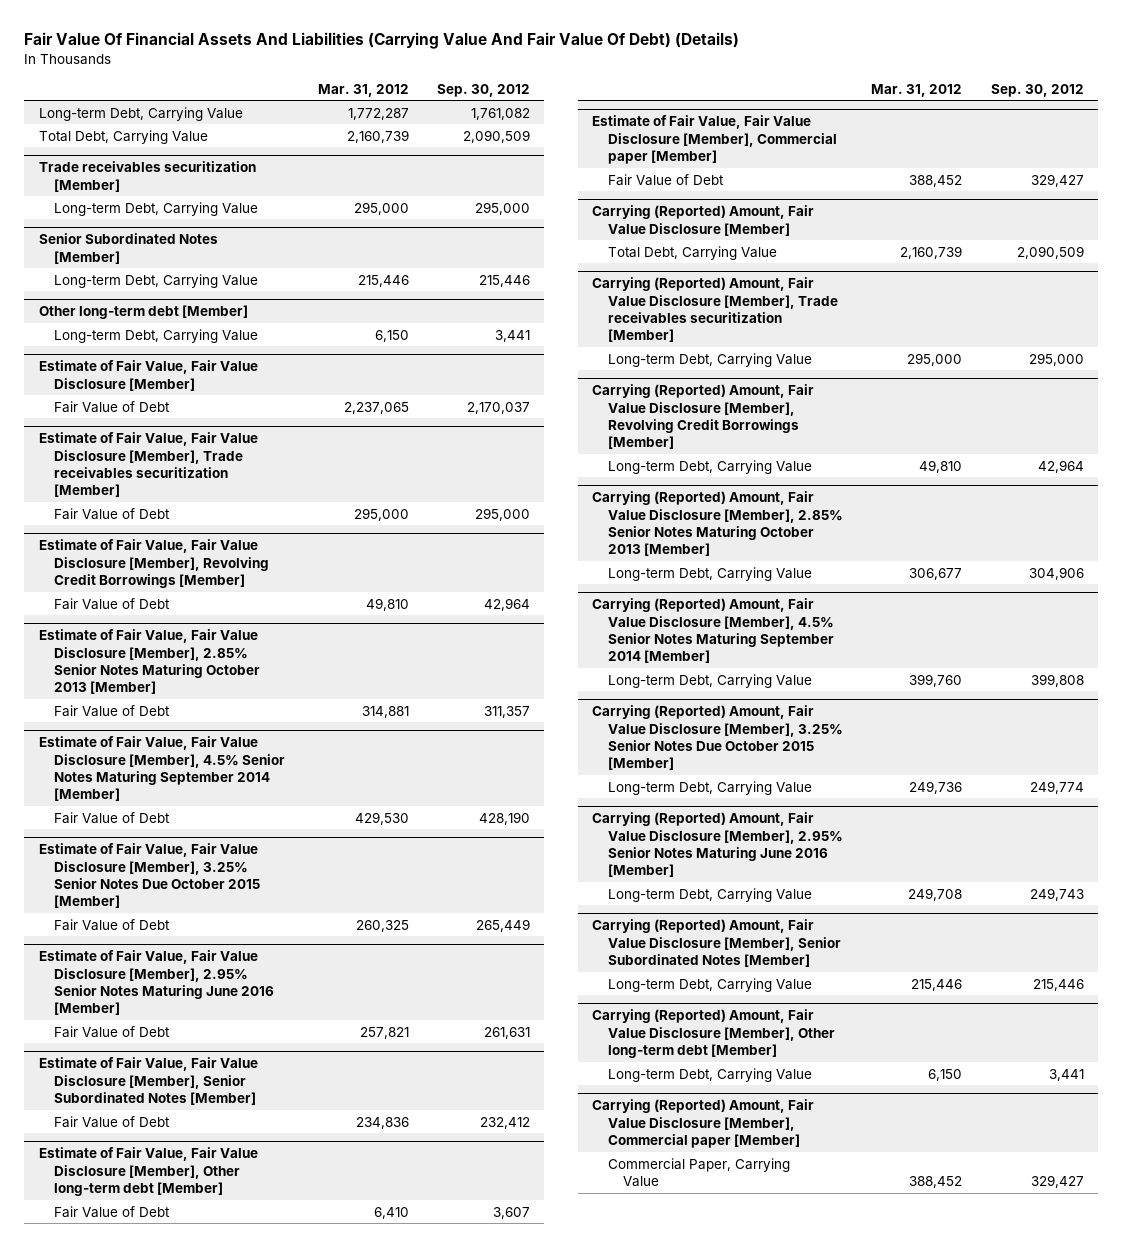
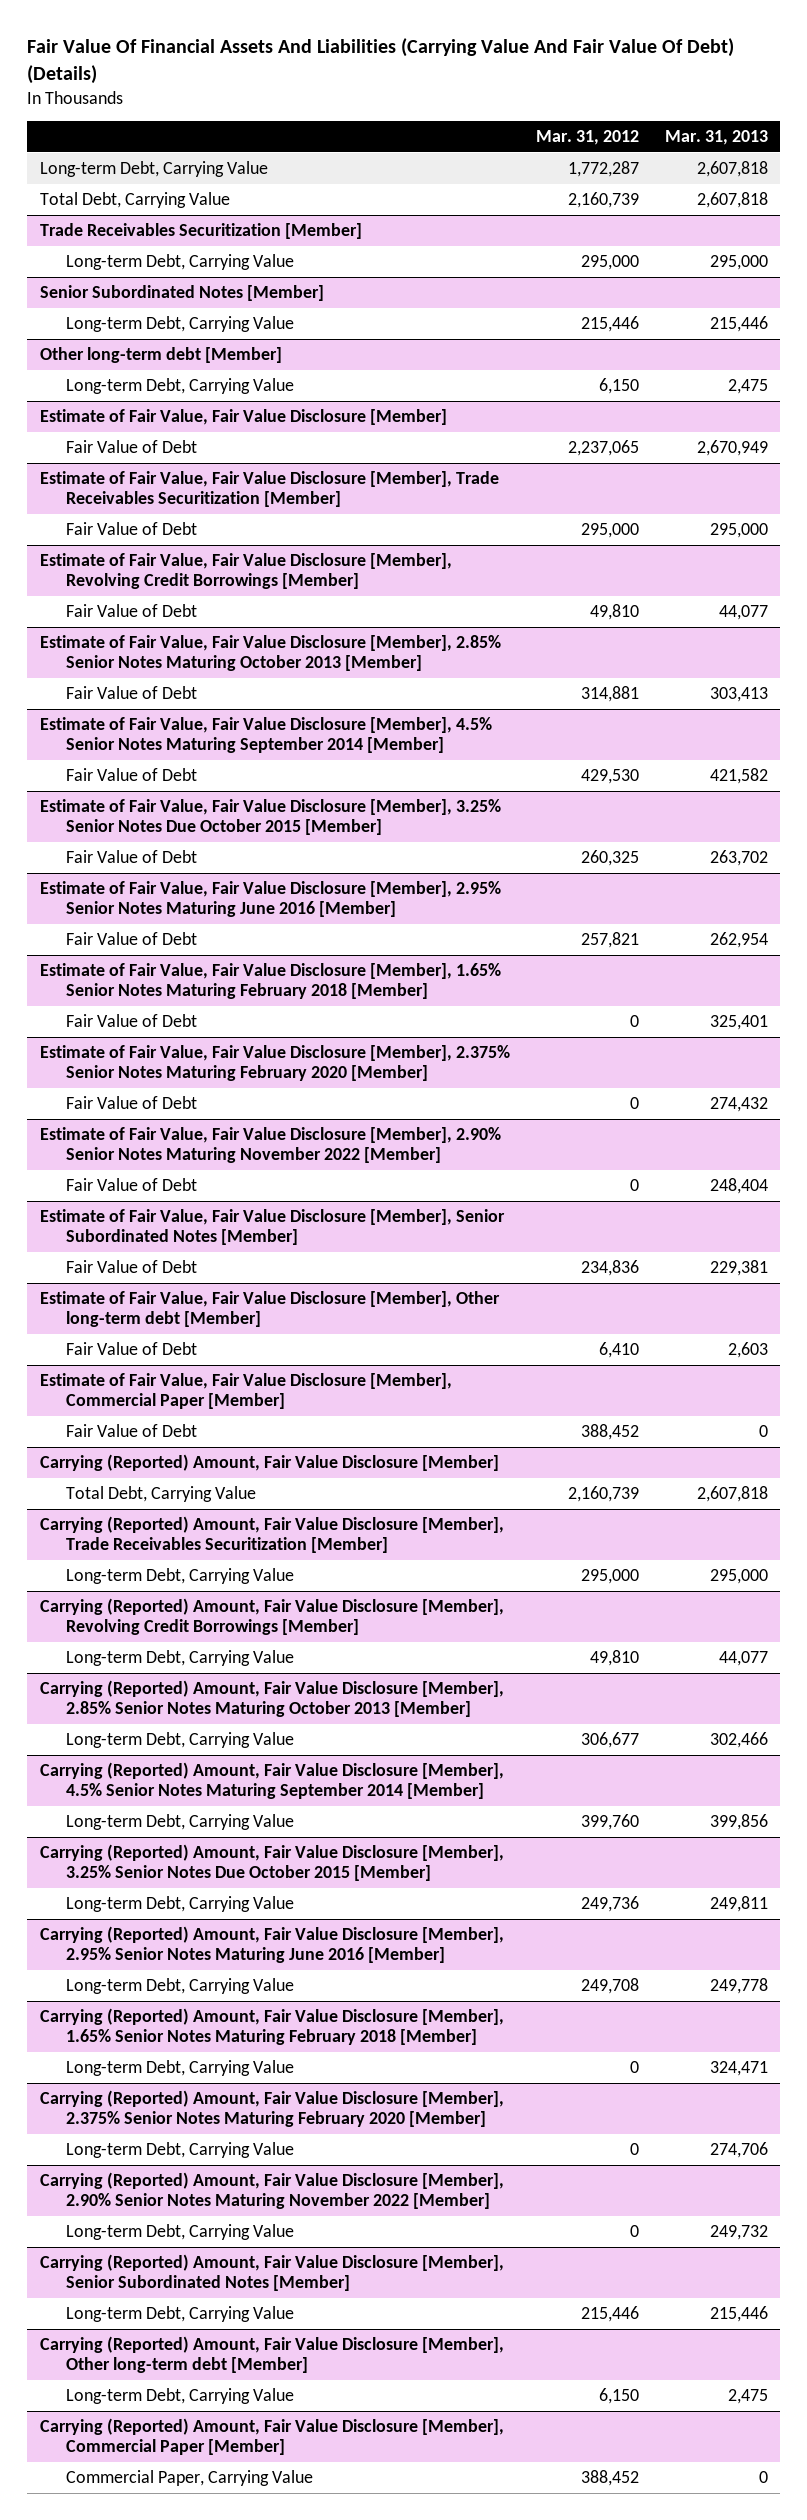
- | Mar. 31, 2012 | Sep. 30, 2012
+ | Mar. 31, 2012 | Mar. 31, 2013
- Trade receivables securitization [Member]
+ Trade Receivables Securitization [Member]
- Estimate of Fair Value, Fair Value Disclosure [Member], Trade receivables securitization [Member]
+ Estimate of Fair Value, Fair Value Disclosure [Member], Trade Receivables Securitization [Member]
+ Estimate of Fair Value, Fair Value Disclosure [Member], 1.65% Senior Notes Maturing February 2018 [Member]
+ Fair Value of Debt | 0 | 325,401
+ Estimate of Fair Value, Fair Value Disclosure [Member], 2.375% Senior Notes Maturing February 2020 [Member]
+ Fair Value of Debt | 0 | 274,432
+ Estimate of Fair Value, Fair Value Disclosure [Member], 2.90% Senior Notes Maturing November 2022 [Member]
+ Fair Value of Debt | 0 | 248,404
- Estimate of Fair Value, Fair Value Disclosure [Member], Commercial paper [Member]
+ Estimate of Fair Value, Fair Value Disclosure [Member], Commercial Paper [Member]
- Carrying (Reported) Amount, Fair Value Disclosure [Member], Trade receivables securitization [Member]
+ Carrying (Reported) Amount, Fair Value Disclosure [Member], Trade Receivables Securitization [Member]
+ Carrying (Reported) Amount, Fair Value Disclosure [Member], 1.65% Senior Notes Maturing February 2018 [Member]
+ Long-term Debt, Carrying Value | 0 | 324,471
+ Carrying (Reported) Amount, Fair Value Disclosure [Member], 2.375% Senior Notes Maturing February 2020 [Member]
+ Long-term Debt, Carrying Value | 0 | 274,706
+ Carrying (Reported) Amount, Fair Value Disclosure [Member], 2.90% Senior Notes Maturing November 2022 [Member]
+ Long-term Debt, Carrying Value | 0 | 249,732
- Carrying (Reported) Amount, Fair Value Disclosure [Member], Commercial paper [Member]
+ Carrying (Reported) Amount, Fair Value Disclosure [Member], Commercial Paper [Member]

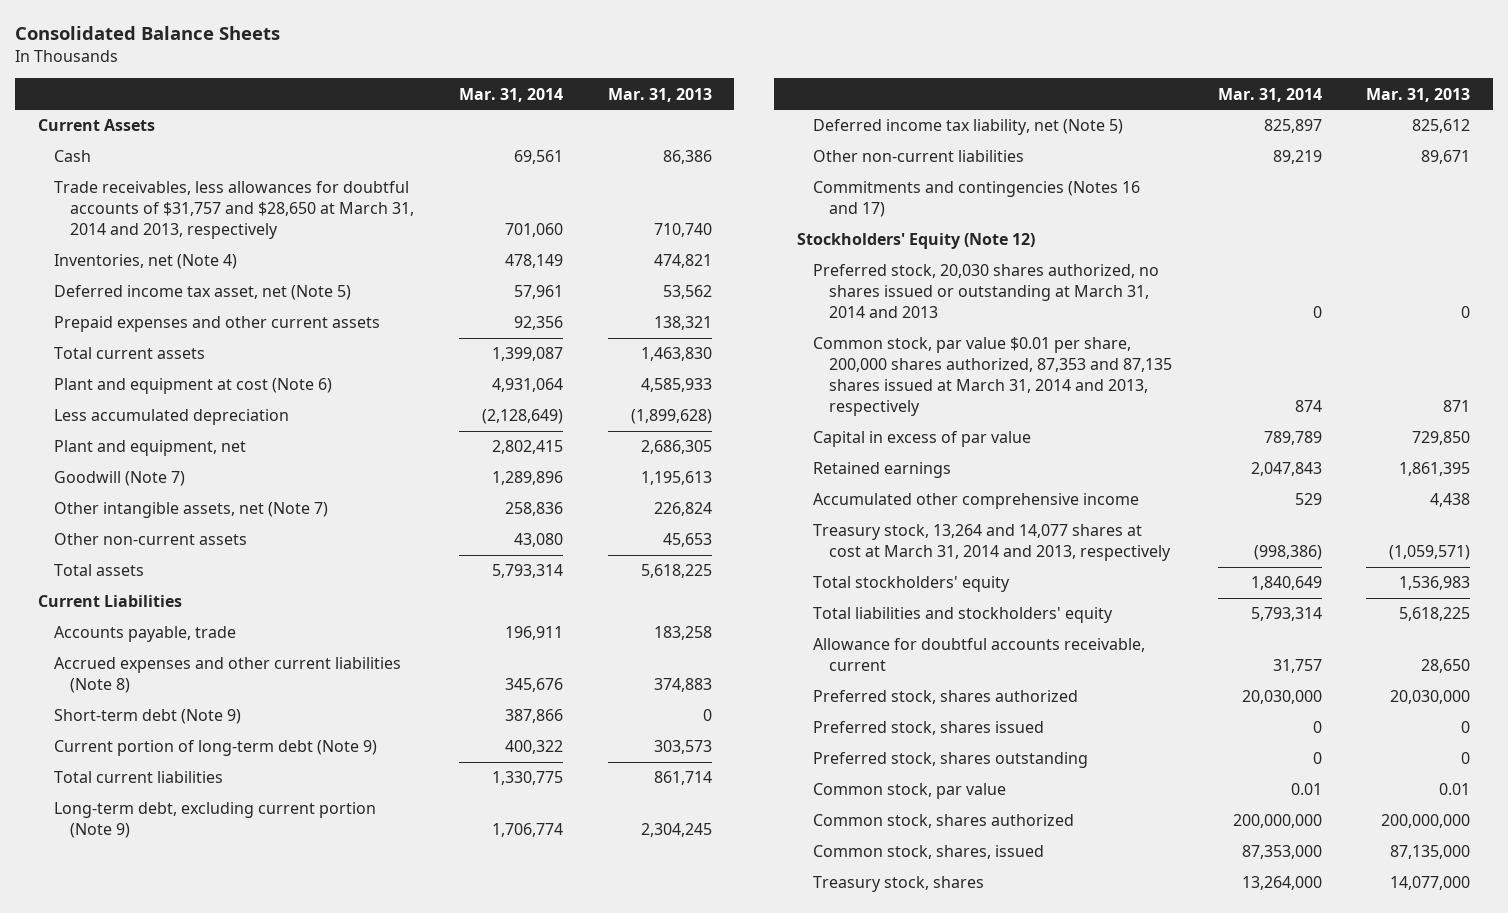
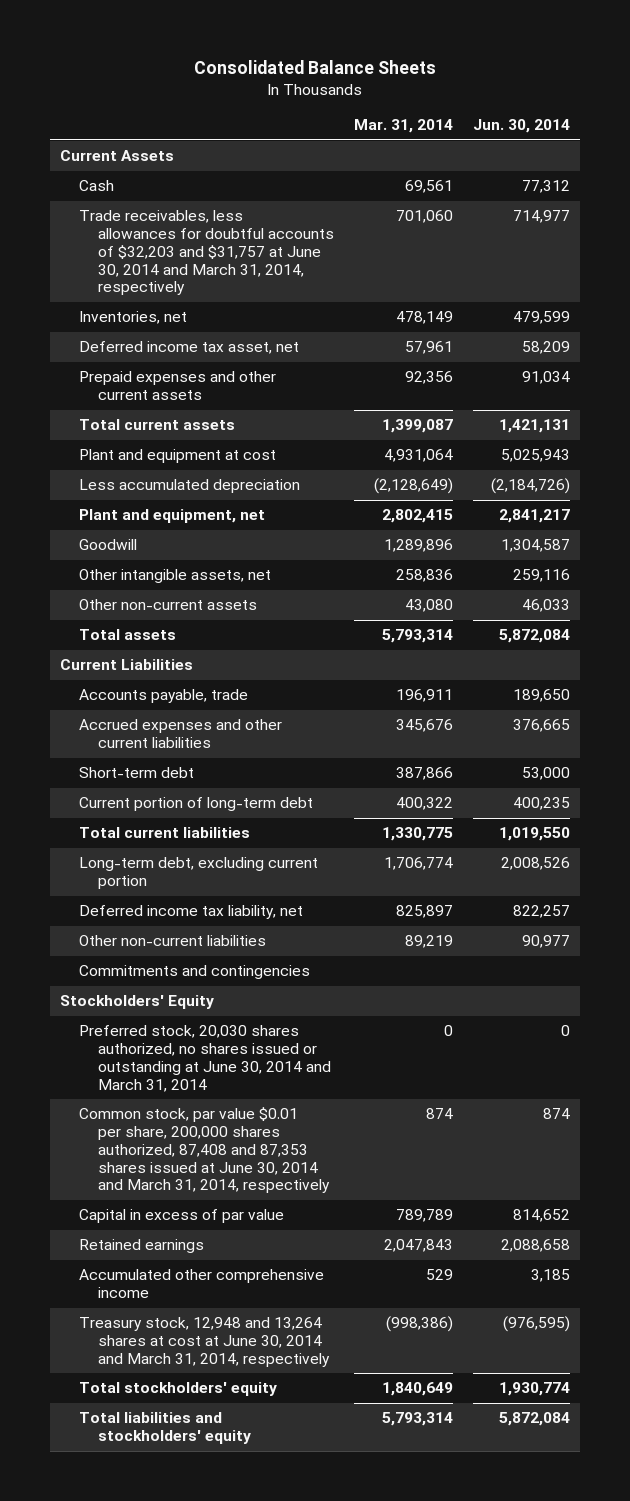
- | Mar. 31, 2014 | Mar. 31, 2013
+ | Mar. 31, 2014 | Jun. 30, 2014
- Trade receivables, less allowances for doubtful accounts of $31,757 and $28,650 at March 31, 2014 and 2013, respectively | 701,060 | 710,740
- Inventories, net (Note 4) | 478,149 | 474,821
- Deferred income tax asset, net (Note 5) | 57,961 | 53,562
+ Trade receivables, less allowances for doubtful accounts of $32,203 and $31,757 at June 30, 2014 and March 31, 2014, respectively | 701,060 | 714,977
+ Inventories, net | 478,149 | 479,599
+ Deferred income tax asset, net | 57,961 | 58,209
- Plant and equipment at cost (Note 6) | 4,931,064 | 4,585,933
+ Plant and equipment at cost | 4,931,064 | 5,025,943
- Goodwill (Note 7) | 1,289,896 | 1,195,613
- Other intangible assets, net (Note 7) | 258,836 | 226,824
+ Goodwill | 1,289,896 | 1,304,587
+ Other intangible assets, net | 258,836 | 259,116
- Accrued expenses and other current liabilities (Note 8) | 345,676 | 374,883
- Short-term debt (Note 9) | 387,866 | 0
- Current portion of long-term debt (Note 9) | 400,322 | 303,573
+ Accrued expenses and other current liabilities | 345,676 | 376,665
+ Short-term debt | 387,866 | 53,000
+ Current portion of long-term debt | 400,322 | 400,235
- Long-term debt, excluding current portion (Note 9) | 1,706,774 | 2,304,245
- Deferred income tax liability, net (Note 5) | 825,897 | 825,612
+ Long-term debt, excluding current portion | 1,706,774 | 2,008,526
+ Deferred income tax liability, net | 825,897 | 822,257
- Commitments and contingencies (Notes 16 and 17)
- Stockholders' Equity (Note 12)
- Preferred stock, 20,030 shares authorized, no shares issued or outstanding at March 31, 2014 and 2013 | 0 | 0
- Common stock, par value $0.01 per share, 200,000 shares authorized, 87,353 and 87,135 shares issued at March 31, 2014 and 2013, respectively | 874 | 871
+ Commitments and contingencies
+ Stockholders' Equity
+ Preferred stock, 20,030 shares authorized, no shares issued or outstanding at June 30, 2014 and March 31, 2014 | 0 | 0
+ Common stock, par value $0.01 per share, 200,000 shares authorized, 87,408 and 87,353 shares issued at June 30, 2014 and March 31, 2014, respectively | 874 | 874
- Treasury stock, 13,264 and 14,077 shares at cost at March 31, 2014 and 2013, respectively | (998,386) | (1,059,571)
+ Treasury stock, 12,948 and 13,264 shares at cost at June 30, 2014 and March 31, 2014, respectively | (998,386) | (976,595)
- Allowance for doubtful accounts receivable, current | 31,757 | 28,650
- Preferred stock, shares authorized | 20,030,000 | 20,030,000
- Preferred stock, shares issued | 0 | 0
- Preferred stock, shares outstanding | 0 | 0
- Common stock, par value | 0.01 | 0.01
- Common stock, shares authorized | 200,000,000 | 200,000,000
- Common stock, shares, issued | 87,353,000 | 87,135,000
- Treasury stock, shares | 13,264,000 | 14,077,000

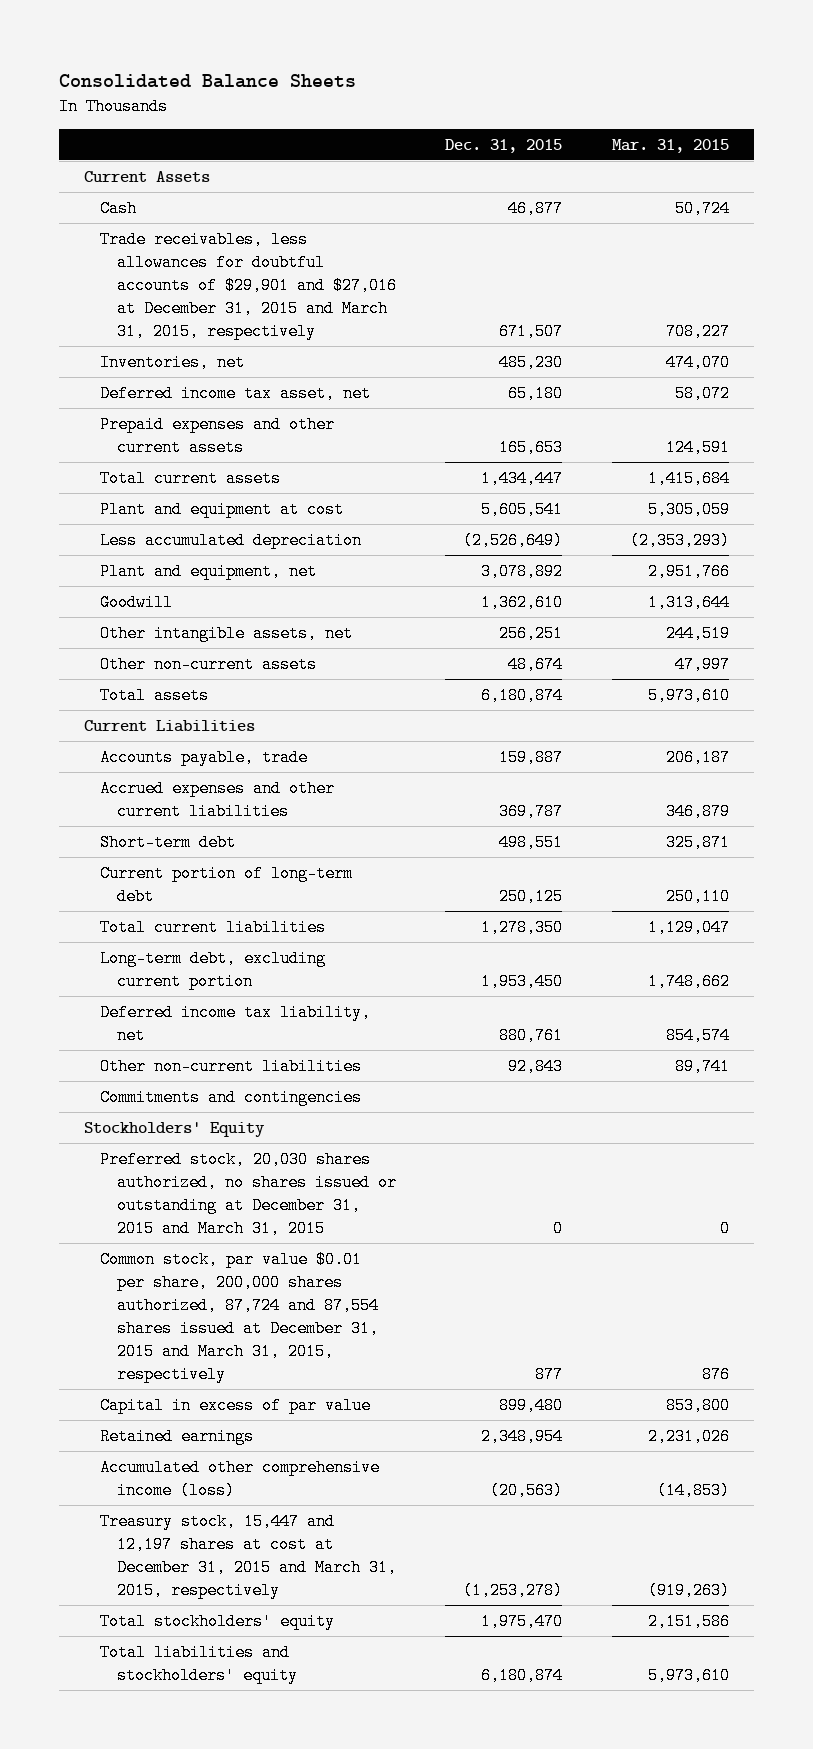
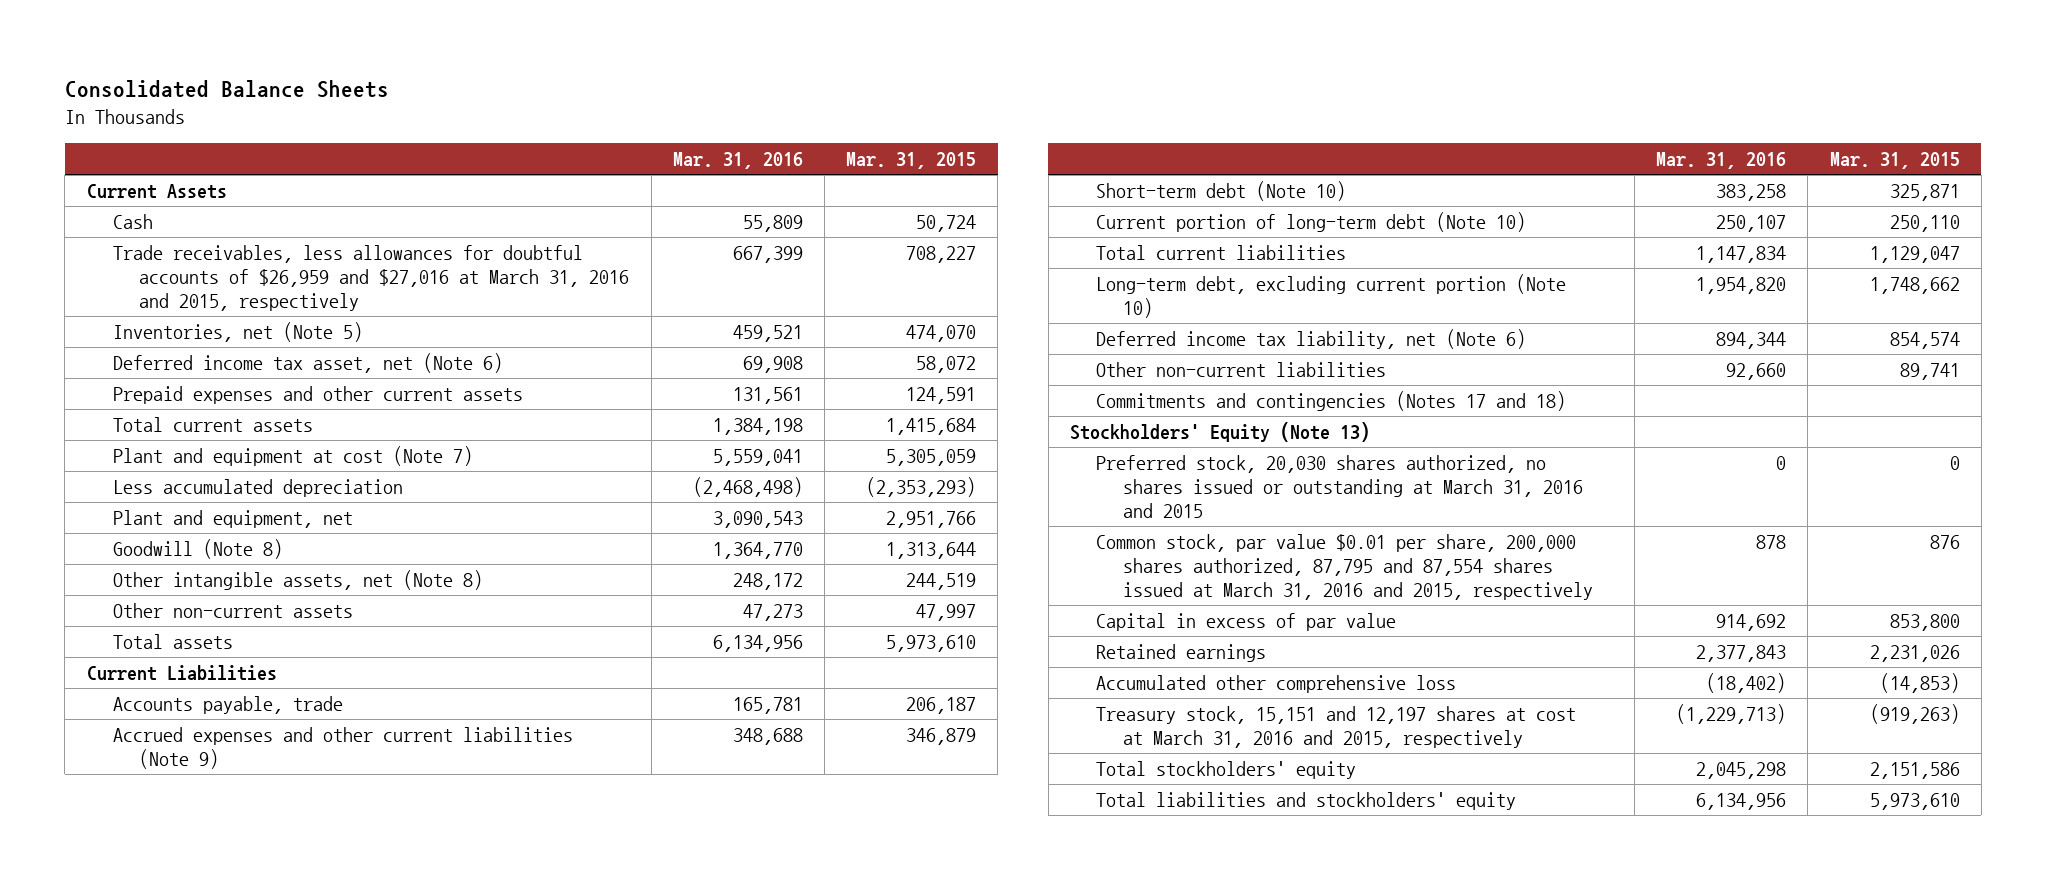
- | Dec. 31, 2015 | Mar. 31, 2015
+ | Mar. 31, 2016 | Mar. 31, 2015
- Trade receivables, less allowances for doubtful accounts of $29,901 and $27,016 at December 31, 2015 and March 31, 2015, respectively | 671,507 | 708,227
- Inventories, net | 485,230 | 474,070
- Deferred income tax asset, net | 65,180 | 58,072
+ Trade receivables, less allowances for doubtful accounts of $26,959 and $27,016 at March 31, 2016 and 2015, respectively | 667,399 | 708,227
+ Inventories, net (Note 5) | 459,521 | 474,070
+ Deferred income tax asset, net (Note 6) | 69,908 | 58,072
- Plant and equipment at cost | 5,605,541 | 5,305,059
+ Plant and equipment at cost (Note 7) | 5,559,041 | 5,305,059
- Goodwill | 1,362,610 | 1,313,644
- Other intangible assets, net | 256,251 | 244,519
+ Goodwill (Note 8) | 1,364,770 | 1,313,644
+ Other intangible assets, net (Note 8) | 248,172 | 244,519
- Accrued expenses and other current liabilities | 369,787 | 346,879
- Short-term debt | 498,551 | 325,871
- Current portion of long-term debt | 250,125 | 250,110
+ Accrued expenses and other current liabilities (Note 9) | 348,688 | 346,879
+ Short-term debt (Note 10) | 383,258 | 325,871
+ Current portion of long-term debt (Note 10) | 250,107 | 250,110
- Long-term debt, excluding current portion | 1,953,450 | 1,748,662
- Deferred income tax liability, net | 880,761 | 854,574
+ Long-term debt, excluding current portion (Note 10) | 1,954,820 | 1,748,662
+ Deferred income tax liability, net (Note 6) | 894,344 | 854,574
- Commitments and contingencies
- Stockholders' Equity
- Preferred stock, 20,030 shares authorized, no shares issued or outstanding at December 31, 2015 and March 31, 2015 | 0 | 0
- Common stock, par value $0.01 per share, 200,000 shares authorized, 87,724 and 87,554 shares issued at December 31, 2015 and March 31, 2015, respectively | 877 | 876
+ Commitments and contingencies (Notes 17 and 18)
+ Stockholders' Equity (Note 13)
+ Preferred stock, 20,030 shares authorized, no shares issued or outstanding at March 31, 2016 and 2015 | 0 | 0
+ Common stock, par value $0.01 per share, 200,000 shares authorized, 87,795 and 87,554 shares issued at March 31, 2016 and 2015, respectively | 878 | 876
- Accumulated other comprehensive income (loss) | (20,563) | (14,853)
- Treasury stock, 15,447 and 12,197 shares at cost at December 31, 2015 and March 31, 2015, respectively | (1,253,278) | (919,263)
+ Accumulated other comprehensive loss | (18,402) | (14,853)
+ Treasury stock, 15,151 and 12,197 shares at cost at March 31, 2016 and 2015, respectively | (1,229,713) | (919,263)

